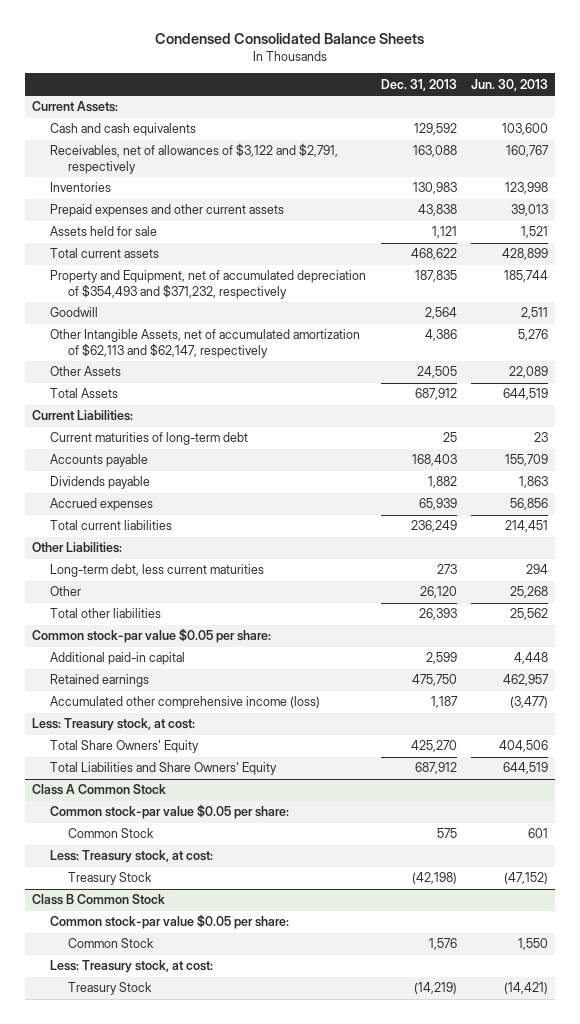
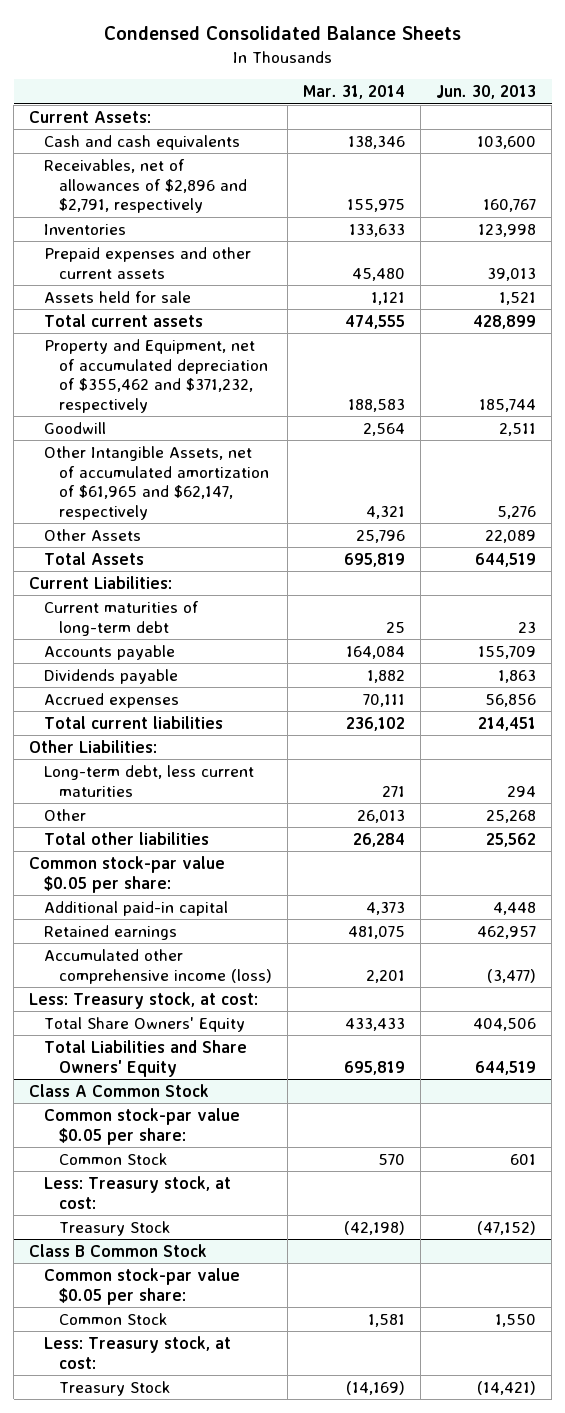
- | Dec. 31, 2013 | Jun. 30, 2013
+ | Mar. 31, 2014 | Jun. 30, 2013
- Receivables, net of allowances of $3,122 and $2,791, respectively | 163,088 | 160,767
+ Receivables, net of allowances of $2,896 and $2,791, respectively | 155,975 | 160,767
- Property and Equipment, net of accumulated depreciation of $354,493 and $371,232, respectively | 187,835 | 185,744
+ Property and Equipment, net of accumulated depreciation of $355,462 and $371,232, respectively | 188,583 | 185,744
- Other Intangible Assets, net of accumulated amortization of $62,113 and $62,147, respectively | 4,386 | 5,276
+ Other Intangible Assets, net of accumulated amortization of $61,965 and $62,147, respectively | 4,321 | 5,276

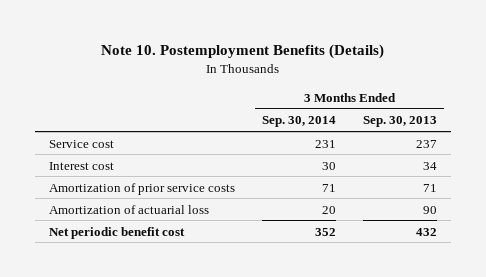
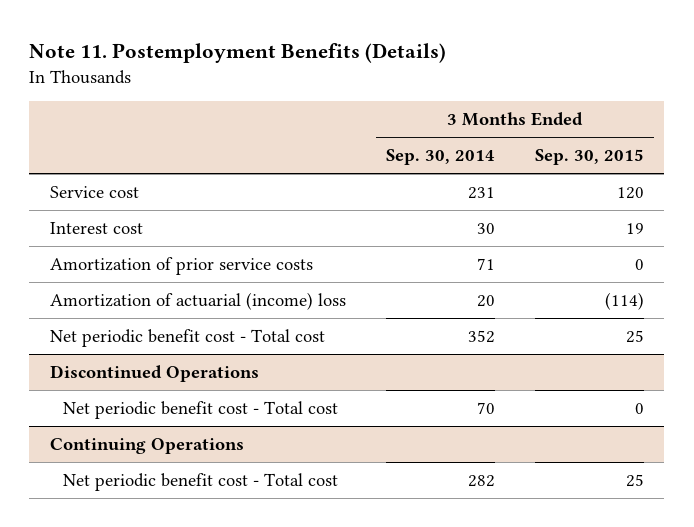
- Note 10. Postemployment Benefits (Details)
+ Note 11. Postemployment Benefits (Details)
- | 3 Months Ended Sep. 30, 2014 | 3 Months Ended Sep. 30, 2013
+ | 3 Months Ended Sep. 30, 2014 | 3 Months Ended Sep. 30, 2015
- Amortization of actuarial loss | 20 | 90
- Net periodic benefit cost | 352 | 432
+ Amortization of actuarial (income) loss | 20 | (114)
+ Net periodic benefit cost - Total cost | 352 | 25
+ Discontinued Operations
+ Net periodic benefit cost - Total cost | 70 | 0
+ Continuing Operations
+ Net periodic benefit cost - Total cost | 282 | 25

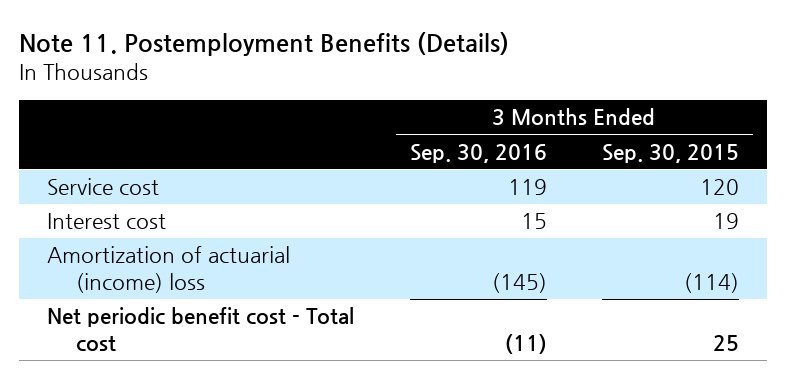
- | 3 Months Ended Sep. 30, 2014 | 3 Months Ended Sep. 30, 2015
+ | 3 Months Ended Sep. 30, 2016 | 3 Months Ended Sep. 30, 2015
- Amortization of prior service costs | 71 | 0
- Discontinued Operations
- Net periodic benefit cost - Total cost | 70 | 0
- Continuing Operations
- Net periodic benefit cost - Total cost | 282 | 25

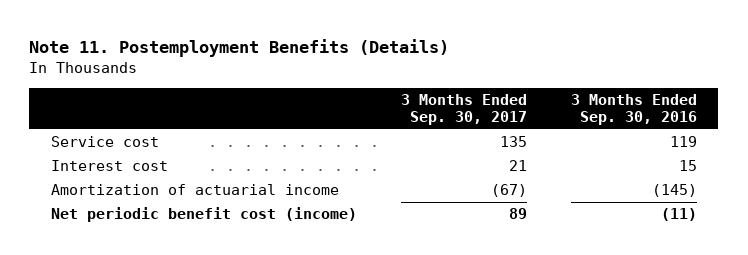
- | 3 Months Ended Sep. 30, 2016 | 3 Months Ended Sep. 30, 2015
+ | 3 Months Ended Sep. 30, 2017 | 3 Months Ended Sep. 30, 2016
- Amortization of actuarial (income) loss | (145) | (114)
- Net periodic benefit cost - Total cost | (11) | 25
+ Amortization of actuarial income | (67) | (145)
+ Net periodic benefit cost (income) | 89 | (11)

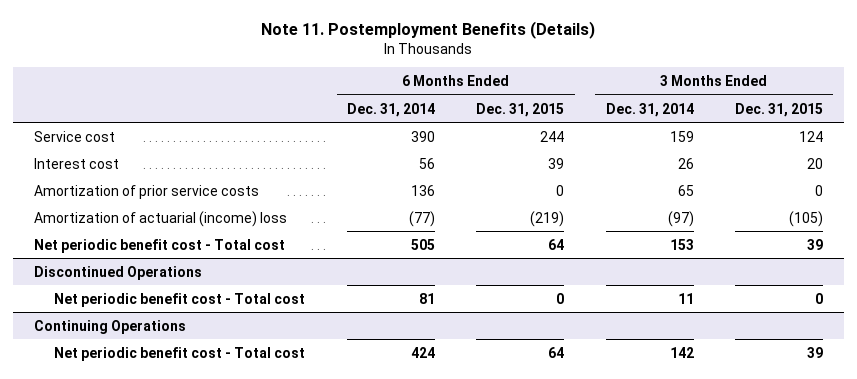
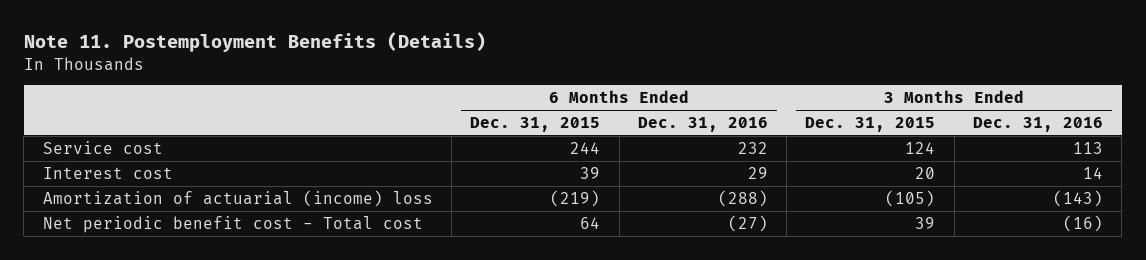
- | 6 Months Ended Dec. 31, 2014 | 6 Months Ended Dec. 31, 2015 | 3 Months Ended Dec. 31, 2014 | 3 Months Ended Dec. 31, 2015
+ | 6 Months Ended Dec. 31, 2015 | 6 Months Ended Dec. 31, 2016 | 3 Months Ended Dec. 31, 2015 | 3 Months Ended Dec. 31, 2016
- Amortization of prior service costs | 136 | 0 | 65 | 0
- Discontinued Operations
- Net periodic benefit cost - Total cost | 81 | 0 | 11 | 0
- Continuing Operations
- Net periodic benefit cost - Total cost | 424 | 64 | 142 | 39

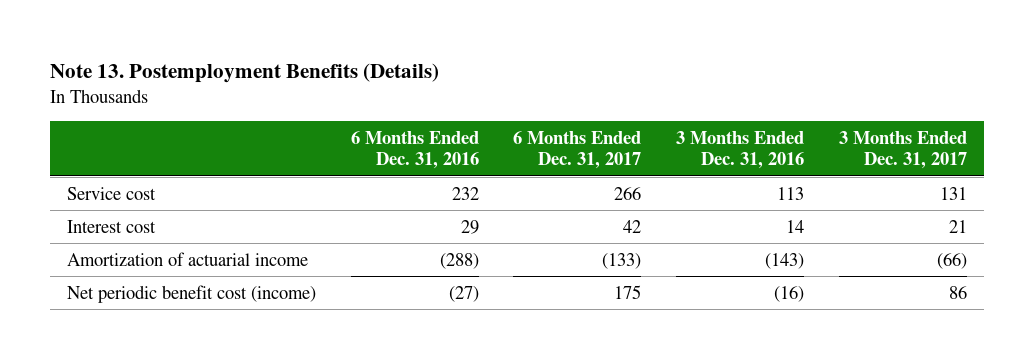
- Note 11. Postemployment Benefits (Details)
+ Note 13. Postemployment Benefits (Details)
- | 6 Months Ended Dec. 31, 2015 | 6 Months Ended Dec. 31, 2016 | 3 Months Ended Dec. 31, 2015 | 3 Months Ended Dec. 31, 2016
+ | 6 Months Ended Dec. 31, 2016 | 6 Months Ended Dec. 31, 2017 | 3 Months Ended Dec. 31, 2016 | 3 Months Ended Dec. 31, 2017
- Amortization of actuarial (income) loss | (219) | (288) | (105) | (143)
- Net periodic benefit cost - Total cost | 64 | (27) | 39 | (16)
+ Amortization of actuarial income | (288) | (133) | (143) | (66)
+ Net periodic benefit cost (income) | (27) | 175 | (16) | 86

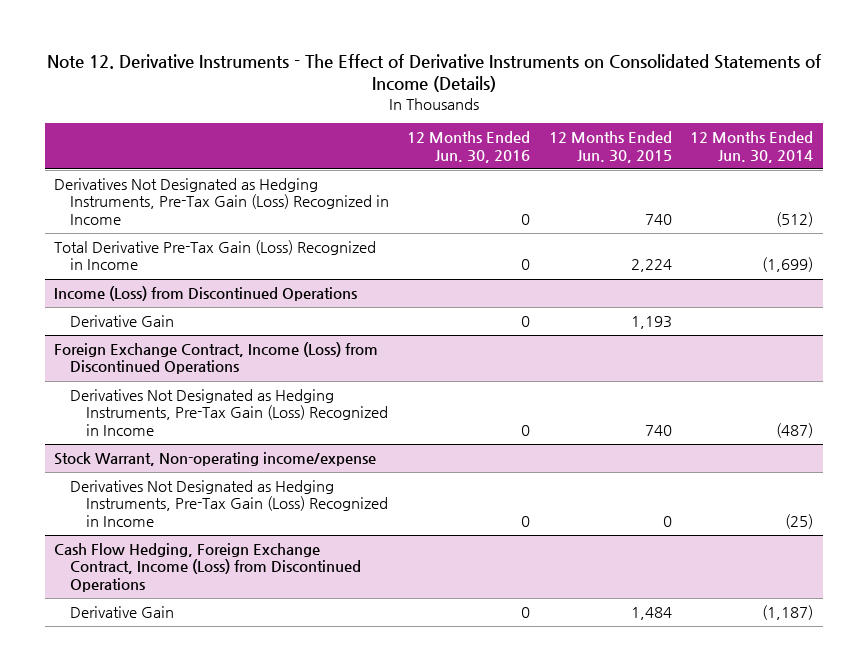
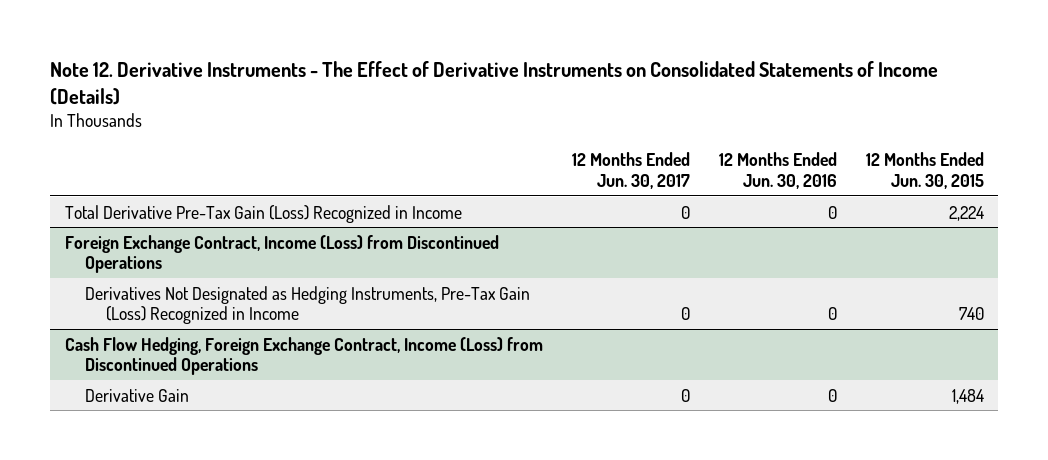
- | 12 Months Ended Jun. 30, 2016 | 12 Months Ended Jun. 30, 2015 | 12 Months Ended Jun. 30, 2014
+ | 12 Months Ended Jun. 30, 2017 | 12 Months Ended Jun. 30, 2016 | 12 Months Ended Jun. 30, 2015
- Derivatives Not Designated as Hedging Instruments, Pre-Tax Gain (Loss) Recognized in Income | 0 | 740 | (512)
- Income (Loss) from Discontinued Operations
- Derivative Gain | 0 | 1,193 |
- Stock Warrant, Non-operating income/expense
- Derivatives Not Designated as Hedging Instruments, Pre-Tax Gain (Loss) Recognized in Income | 0 | 0 | (25)

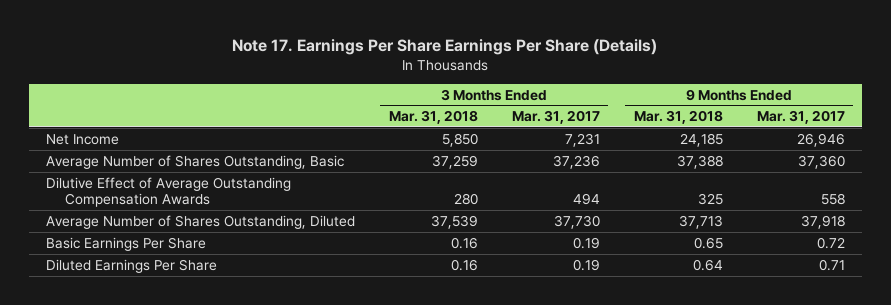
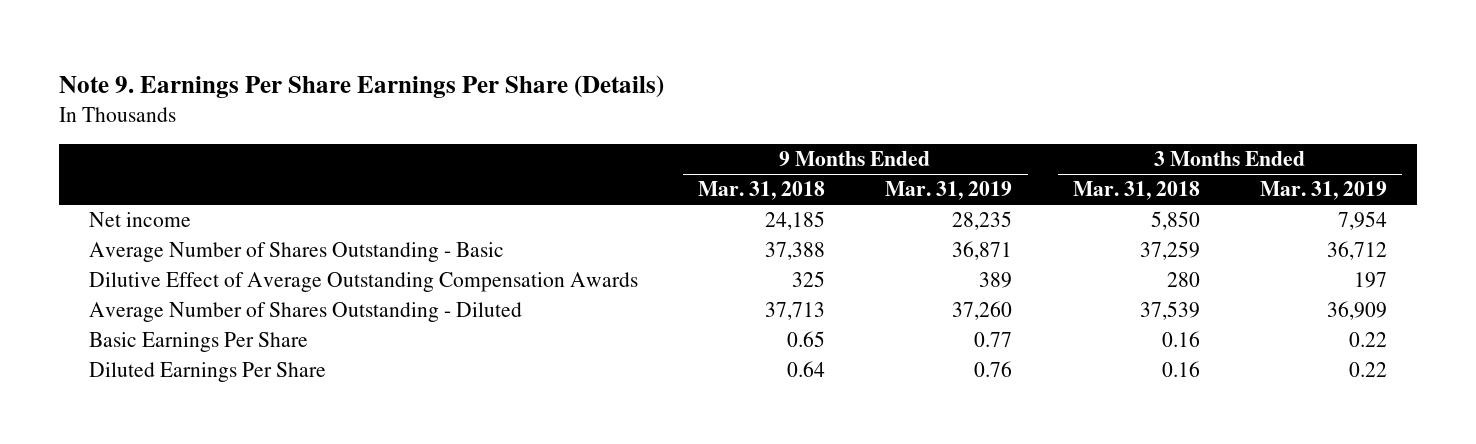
- Note 17. Earnings Per Share Earnings Per Share (Details)
+ Note 9. Earnings Per Share Earnings Per Share (Details)
- | 3 Months Ended Mar. 31, 2018 | 3 Months Ended Mar. 31, 2017 | 9 Months Ended Mar. 31, 2018 | 9 Months Ended Mar. 31, 2017
+ | 9 Months Ended Mar. 31, 2018 | 9 Months Ended Mar. 31, 2019 | 3 Months Ended Mar. 31, 2018 | 3 Months Ended Mar. 31, 2019
- Net Income | 5,850 | 7,231 | 24,185 | 26,946
- Average Number of Shares Outstanding, Basic | 37,259 | 37,236 | 37,388 | 37,360
+ Net income | 24,185 | 28,235 | 5,850 | 7,954
+ Average Number of Shares Outstanding - Basic | 37,388 | 36,871 | 37,259 | 36,712
- Average Number of Shares Outstanding, Diluted | 37,539 | 37,730 | 37,713 | 37,918
+ Average Number of Shares Outstanding - Diluted | 37,713 | 37,260 | 37,539 | 36,909

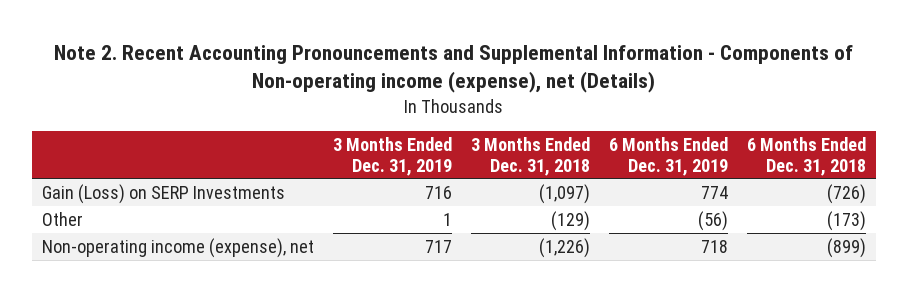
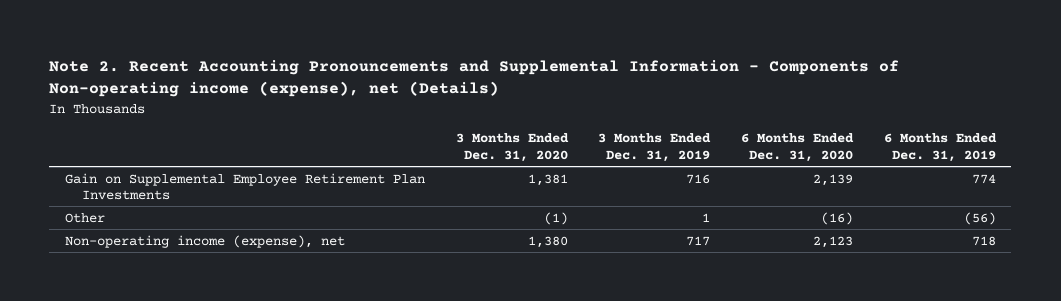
- | 3 Months Ended Dec. 31, 2019 | 3 Months Ended Dec. 31, 2018 | 6 Months Ended Dec. 31, 2019 | 6 Months Ended Dec. 31, 2018
+ | 3 Months Ended Dec. 31, 2020 | 3 Months Ended Dec. 31, 2019 | 6 Months Ended Dec. 31, 2020 | 6 Months Ended Dec. 31, 2019
- Gain (Loss) on SERP Investments | 716 | (1,097) | 774 | (726)
+ Gain on Supplemental Employee Retirement Plan Investments | 1,381 | 716 | 2,139 | 774

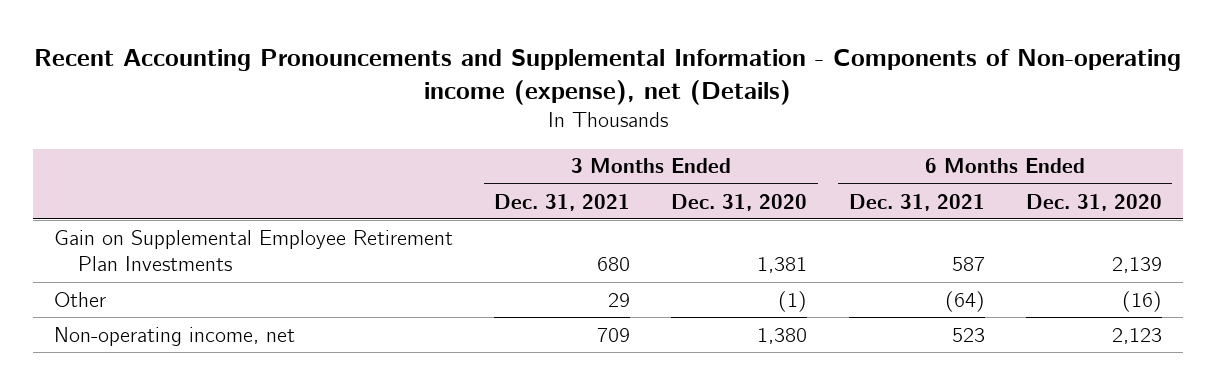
- Note 2. Recent Accounting Pronouncements and Supplemental Information - Components of Non-operating income (expense), net (Details)
+ Recent Accounting Pronouncements and Supplemental Information - Components of Non-operating income (expense), net (Details)
- | 3 Months Ended Dec. 31, 2020 | 3 Months Ended Dec. 31, 2019 | 6 Months Ended Dec. 31, 2020 | 6 Months Ended Dec. 31, 2019
+ | 3 Months Ended Dec. 31, 2021 | 3 Months Ended Dec. 31, 2020 | 6 Months Ended Dec. 31, 2021 | 6 Months Ended Dec. 31, 2020
- Non-operating income (expense), net | 1,380 | 717 | 2,123 | 718
+ Non-operating income, net | 709 | 1,380 | 523 | 2,123

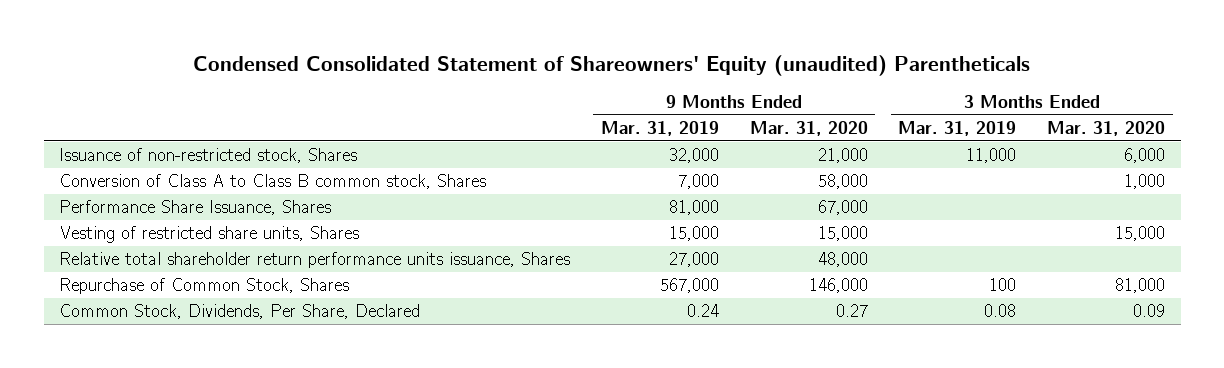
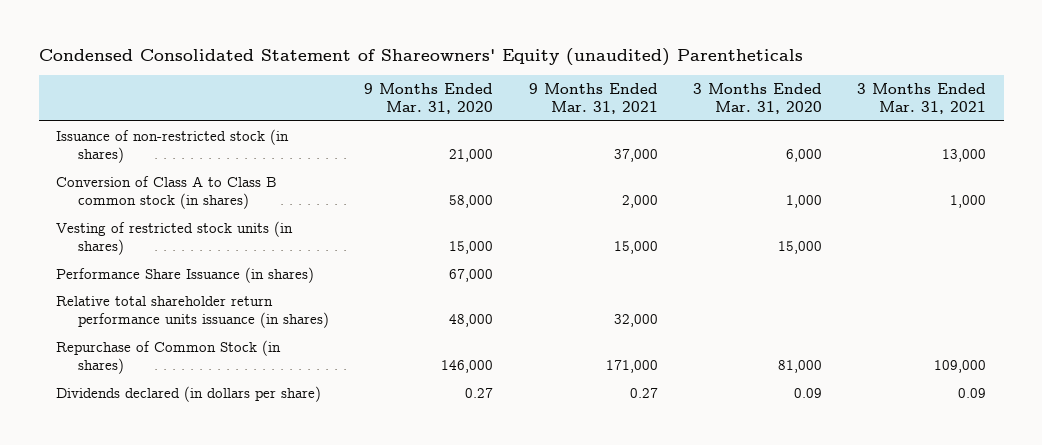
- | 9 Months Ended Mar. 31, 2019 | 9 Months Ended Mar. 31, 2020 | 3 Months Ended Mar. 31, 2019 | 3 Months Ended Mar. 31, 2020
+ | 9 Months Ended Mar. 31, 2020 | 9 Months Ended Mar. 31, 2021 | 3 Months Ended Mar. 31, 2020 | 3 Months Ended Mar. 31, 2021
- Issuance of non-restricted stock, Shares | 32,000 | 21,000 | 11,000 | 6,000
- Conversion of Class A to Class B common stock, Shares | 7,000 | 58,000 | | 1,000
- Performance Share Issuance, Shares | 81,000 | 67,000 | |
- Vesting of restricted share units, Shares | 15,000 | 15,000 | | 15,000
- Relative total shareholder return performance units issuance, Shares | 27,000 | 48,000 | |
- Repurchase of Common Stock, Shares | 567,000 | 146,000 | 100 | 81,000
- Common Stock, Dividends, Per Share, Declared | 0.24 | 0.27 | 0.08 | 0.09
+ Issuance of non-restricted stock (in shares) | 21,000 | 37,000 | 6,000 | 13,000
+ Conversion of Class A to Class B common stock (in shares) | 58,000 | 2,000 | 1,000 | 1,000
+ Vesting of restricted stock units (in shares) | 15,000 | 15,000 | 15,000 |
+ Performance Share Issuance (in shares) | 67,000 | | |
+ Relative total shareholder return performance units issuance (in shares) | 48,000 | 32,000 | |
+ Repurchase of Common Stock (in shares) | 146,000 | 171,000 | 81,000 | 109,000
+ Dividends declared (in dollars per share) | 0.27 | 0.27 | 0.09 | 0.09

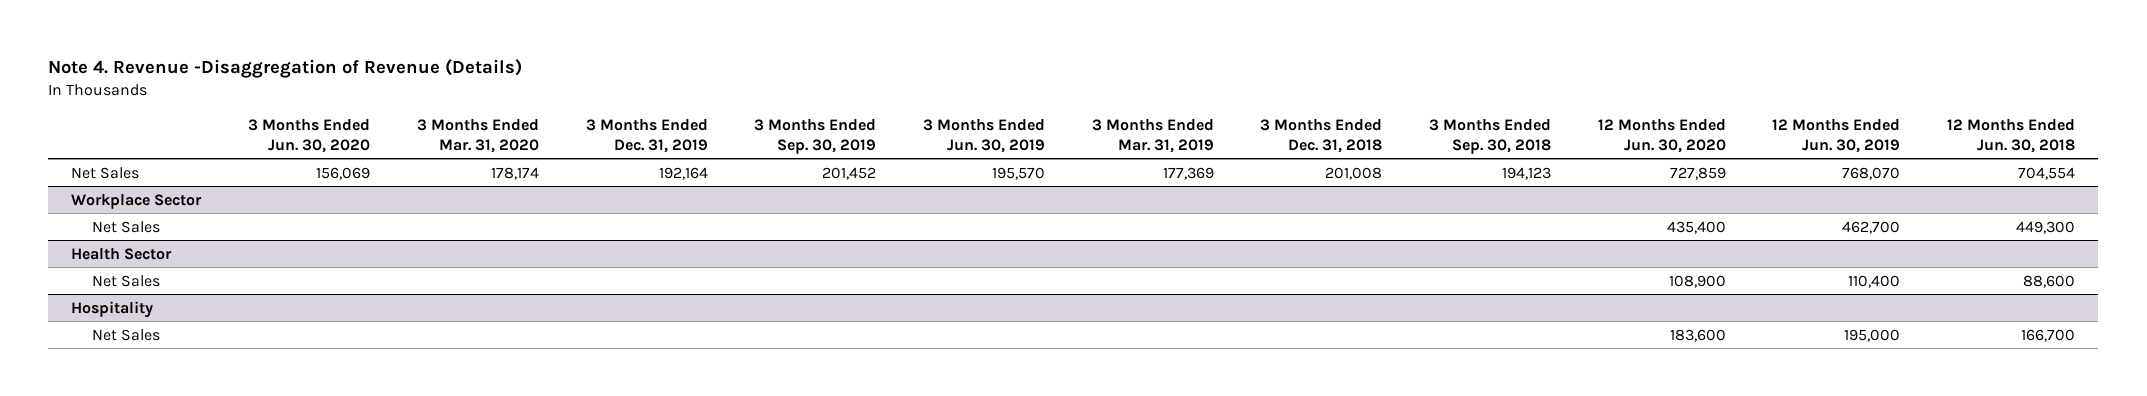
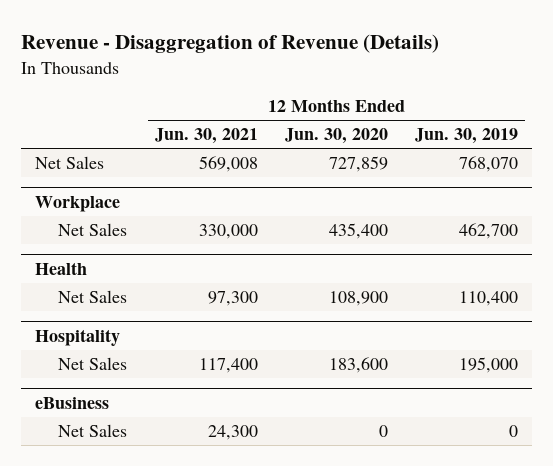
- Note 4. Revenue -Disaggregation of Revenue (Details)
+ Revenue - Disaggregation of Revenue (Details)
- | 3 Months Ended Jun. 30, 2020 | 3 Months Ended Mar. 31, 2020 | 3 Months Ended Dec. 31, 2019 | 3 Months Ended Sep. 30, 2019 | 3 Months Ended Jun. 30, 2019 | 3 Months Ended Mar. 31, 2019 | 3 Months Ended Dec. 31, 2018 | 3 Months Ended Sep. 30, 2018 | 12 Months Ended Jun. 30, 2020 | 12 Months Ended Jun. 30, 2019 | 12 Months Ended Jun. 30, 2018
+ | 12 Months Ended Jun. 30, 2021 | 12 Months Ended Jun. 30, 2020 | 12 Months Ended Jun. 30, 2019
- Workplace Sector
+ Workplace
- Health Sector
+ Health
+ eBusiness
+ Net Sales | 24,300 | 0 | 0

